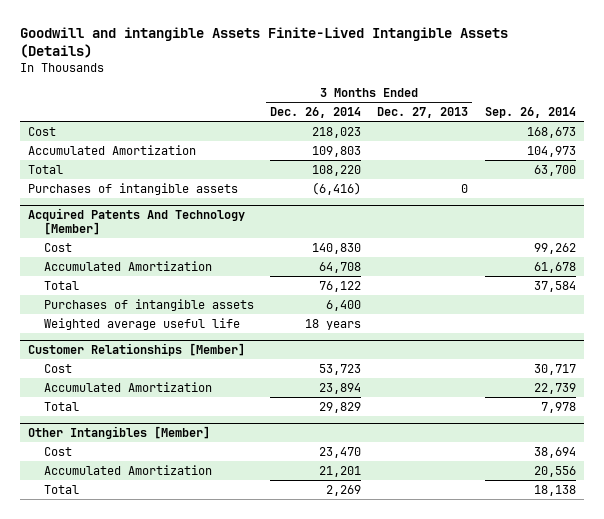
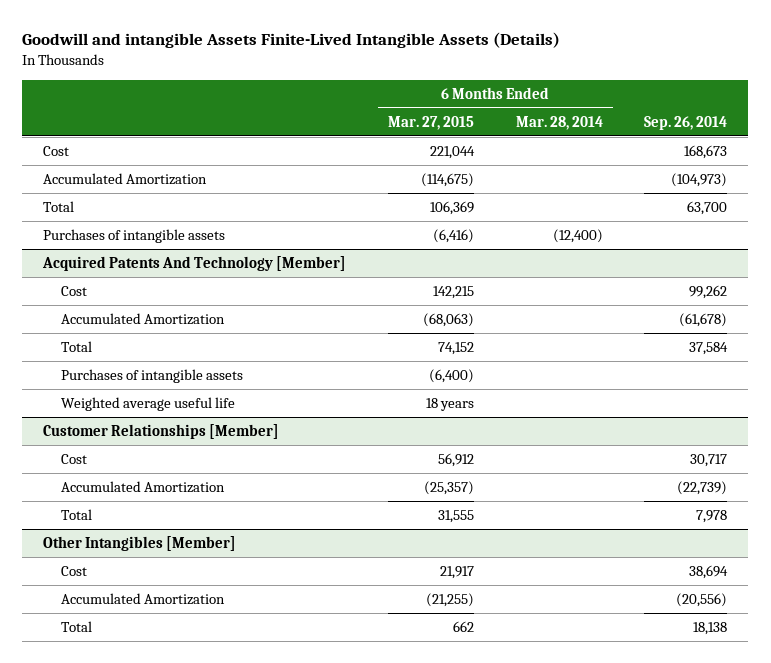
- | 3 Months Ended Dec. 26, 2014 | 3 Months Ended Dec. 27, 2013 | Sep. 26, 2014
+ | 6 Months Ended Mar. 27, 2015 | 6 Months Ended Mar. 28, 2014 | Sep. 26, 2014
- Accumulated Amortization | 109,803 | | 104,973
+ Accumulated Amortization | (114,675) | | (104,973)
@ Acquired Patents And Technology [Member]
- Accumulated Amortization | 64,708 | | 61,678
+ Accumulated Amortization | (68,063) | | (61,678)
@ Customer Relationships [Member]
- Accumulated Amortization | 23,894 | | 22,739
+ Accumulated Amortization | (25,357) | | (22,739)
@ Other Intangibles [Member]
- Accumulated Amortization | 21,201 | | 20,556
+ Accumulated Amortization | (21,255) | | (20,556)

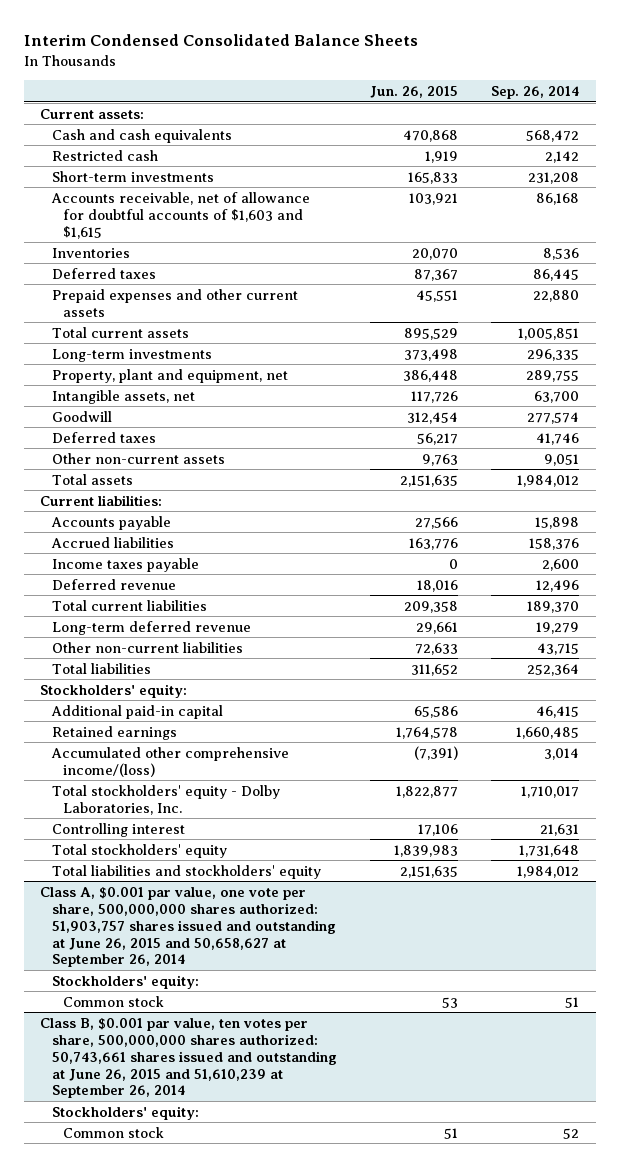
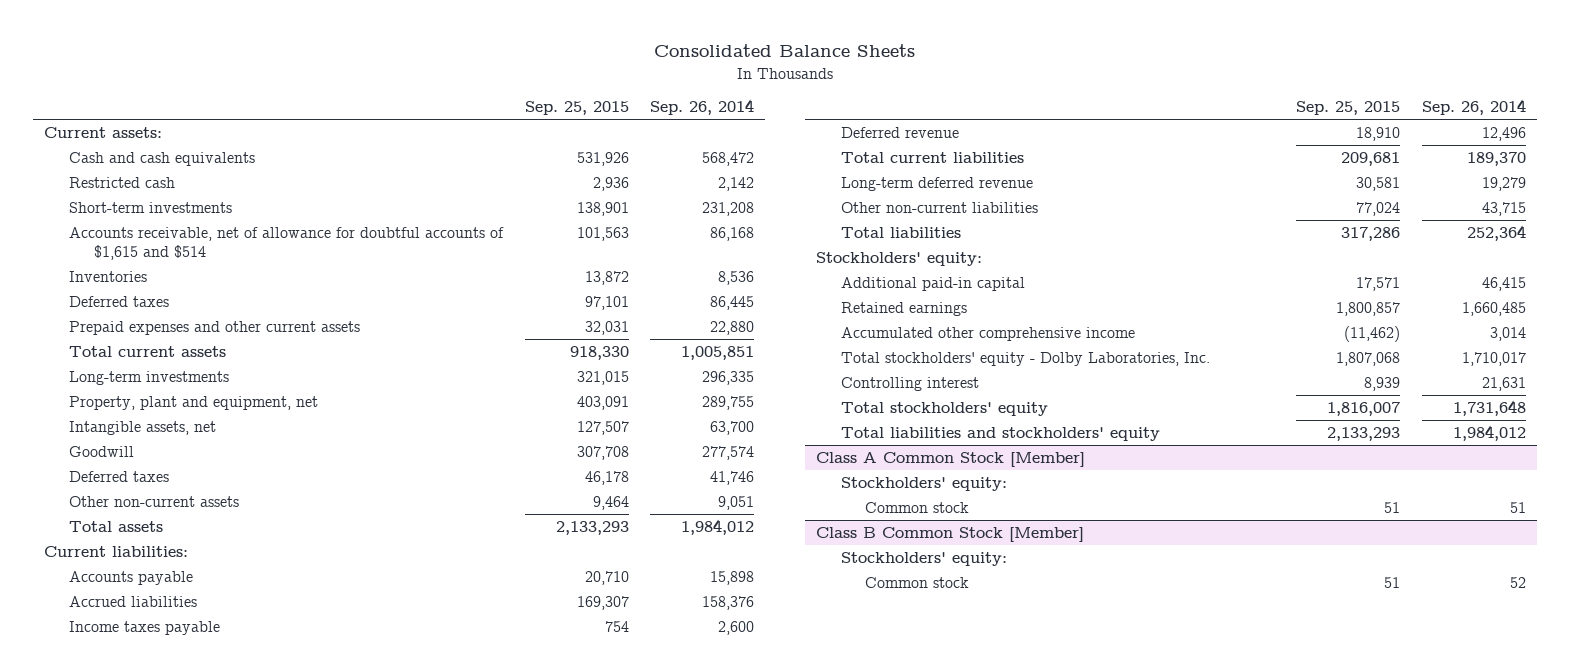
- Interim Condensed Consolidated Balance Sheets
+ Consolidated Balance Sheets
- | Jun. 26, 2015 | Sep. 26, 2014
+ | Sep. 25, 2015 | Sep. 26, 2014
- Accounts receivable, net of allowance for doubtful accounts of $1,603 and $1,615 | 103,921 | 86,168
+ Accounts receivable, net of allowance for doubtful accounts of $1,615 and $514 | 101,563 | 86,168
- Accumulated other comprehensive income/(loss) | (7,391) | 3,014
+ Accumulated other comprehensive income | (11,462) | 3,014
- Class A, $0.001 par value, one vote per share, 500,000,000 shares authorized: 51,903,757 shares issued and outstanding at June 26, 2015 and 50,658,627 at September 26, 2014
+ Class A Common Stock [Member]
- Class B, $0.001 par value, ten votes per share, 500,000,000 shares authorized: 50,743,661 shares issued and outstanding at June 26, 2015 and 51,610,239 at September 26, 2014
+ Class B Common Stock [Member]

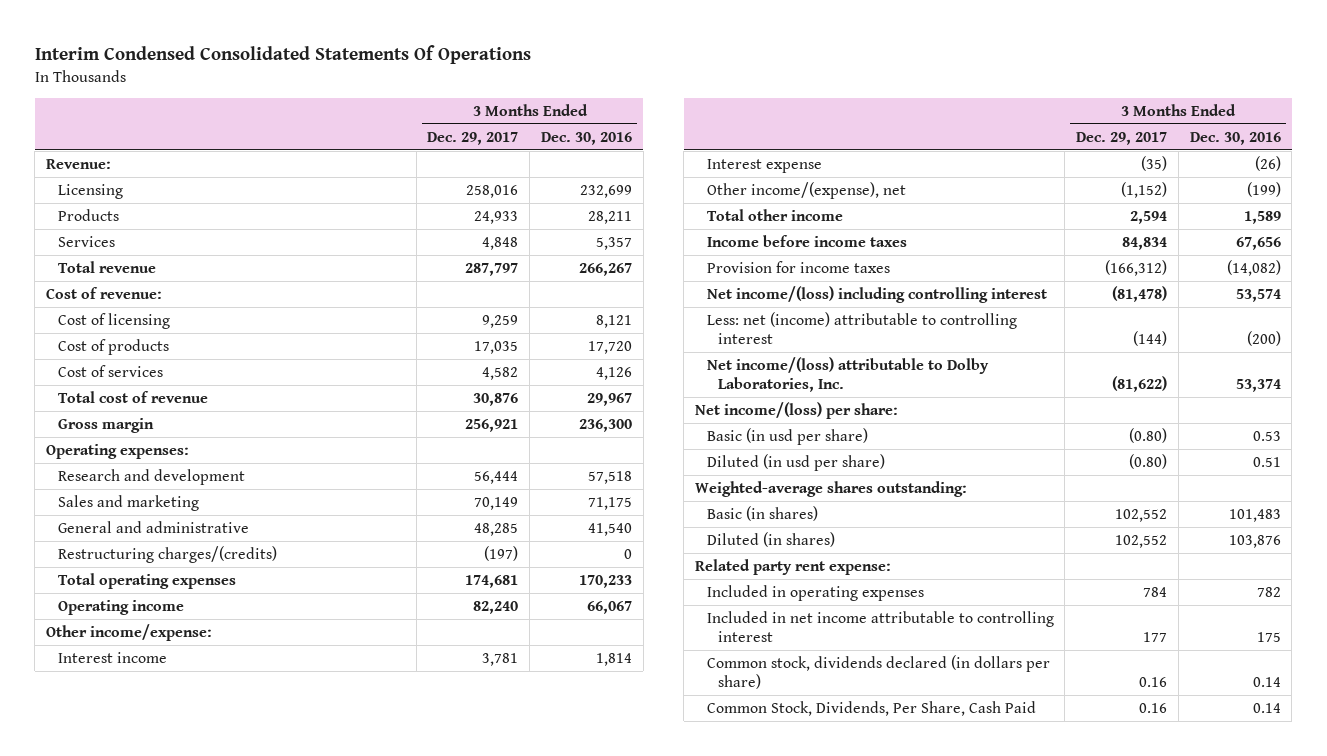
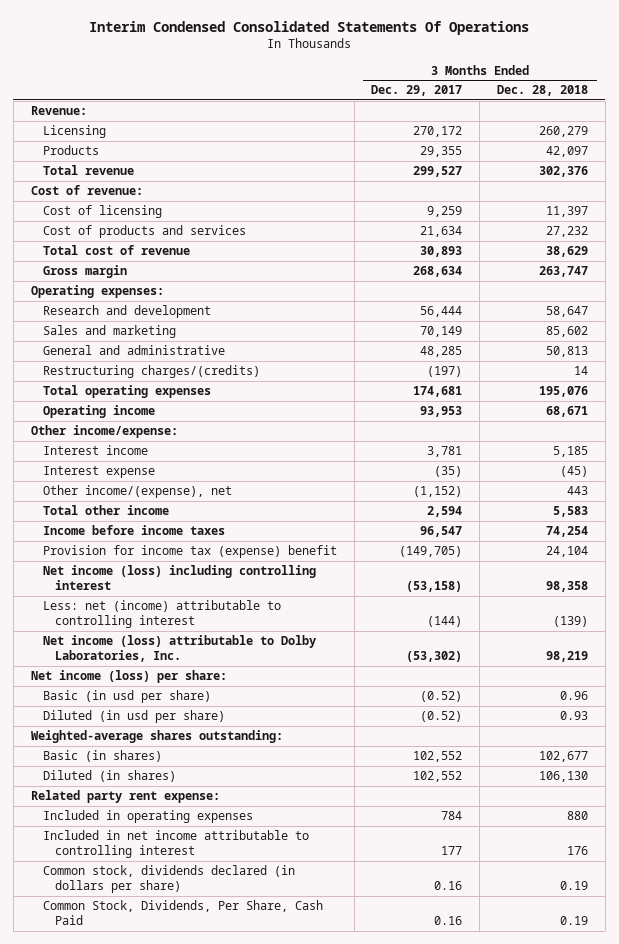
- | 3 Months Ended Dec. 29, 2017 | 3 Months Ended Dec. 30, 2016
+ | 3 Months Ended Dec. 29, 2017 | 3 Months Ended Dec. 28, 2018
- Licensing | 258,016 | 232,699
- Products | 24,933 | 28,211
- Services | 4,848 | 5,357
- Total revenue | 287,797 | 266,267
+ Licensing | 270,172 | 260,279
+ Products | 29,355 | 42,097
+ Total revenue | 299,527 | 302,376
- Cost of products | 17,035 | 17,720
- Cost of services | 4,582 | 4,126
- Total cost of revenue | 30,876 | 29,967
- Gross margin | 256,921 | 236,300
+ Cost of products and services | 21,634 | 27,232
+ Total cost of revenue | 30,893 | 38,629
+ Gross margin | 268,634 | 263,747
- Operating income | 82,240 | 66,067
+ Operating income | 93,953 | 68,671
- Income before income taxes | 84,834 | 67,656
- Provision for income taxes | (166,312) | (14,082)
- Net income/(loss) including controlling interest | (81,478) | 53,574
+ Income before income taxes | 96,547 | 74,254
+ Provision for income tax (expense) benefit | (149,705) | 24,104
+ Net income (loss) including controlling interest | (53,158) | 98,358
- Net income/(loss) attributable to Dolby Laboratories, Inc. | (81,622) | 53,374
- Net income/(loss) per share:
- Basic (in usd per share) | (0.80) | 0.53
- Diluted (in usd per share) | (0.80) | 0.51
+ Net income (loss) attributable to Dolby Laboratories, Inc. | (53,302) | 98,219
+ Net income (loss) per share:
+ Basic (in usd per share) | (0.52) | 0.96
+ Diluted (in usd per share) | (0.52) | 0.93

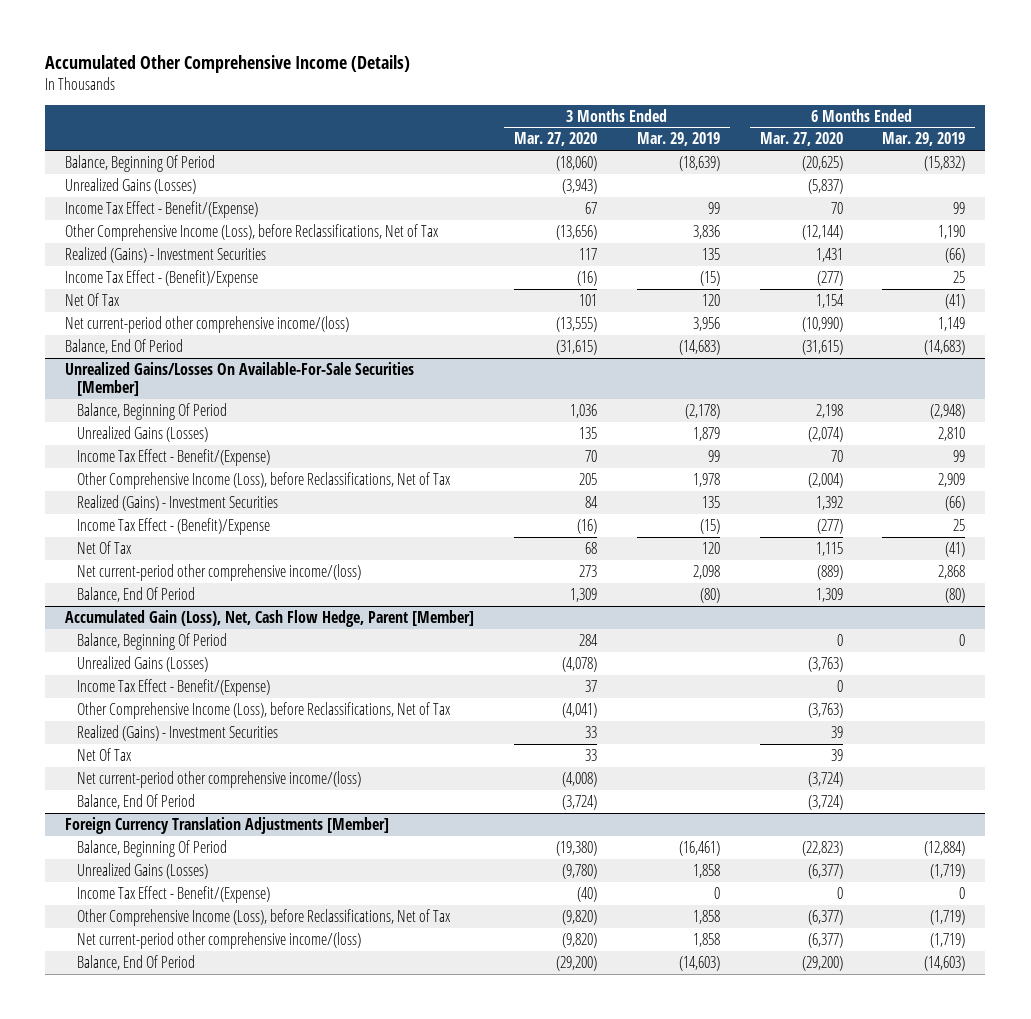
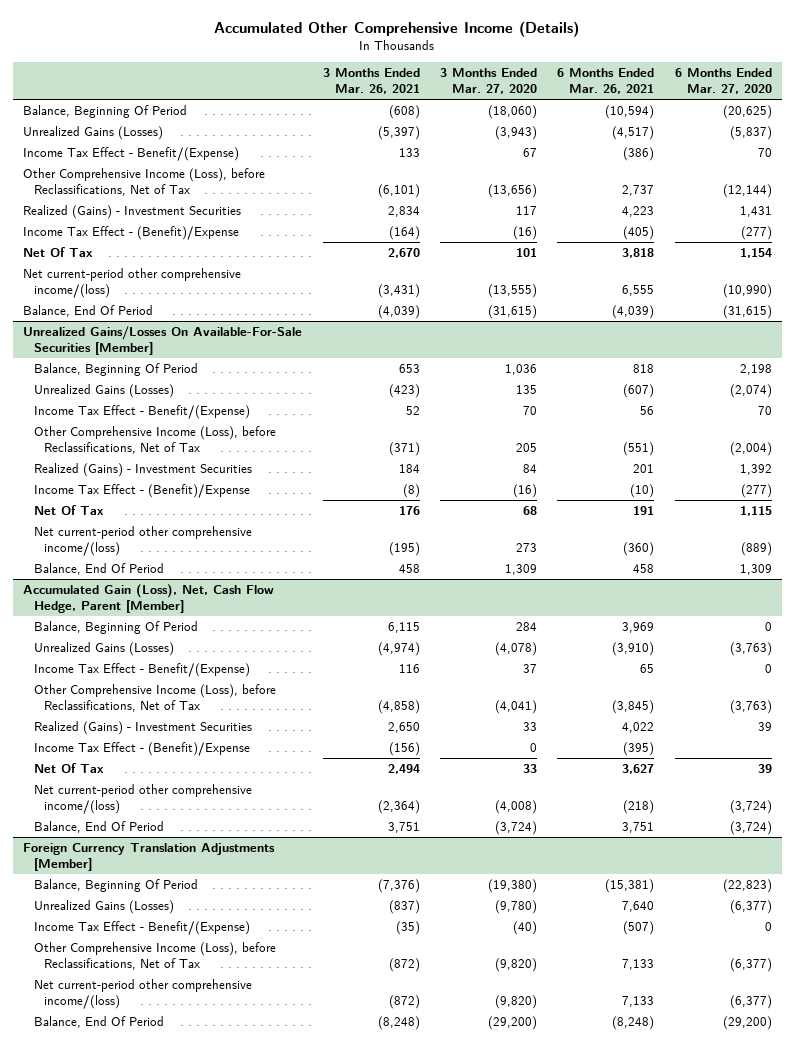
- | 3 Months Ended Mar. 27, 2020 | 3 Months Ended Mar. 29, 2019 | 6 Months Ended Mar. 27, 2020 | 6 Months Ended Mar. 29, 2019
+ | 3 Months Ended Mar. 26, 2021 | 3 Months Ended Mar. 27, 2020 | 6 Months Ended Mar. 26, 2021 | 6 Months Ended Mar. 27, 2020
@ Accumulated Gain (Loss), Net, Cash Flow Hedge, Parent [Member]
+ Income Tax Effect - (Benefit)/Expense | (156) | 0 | (395) |

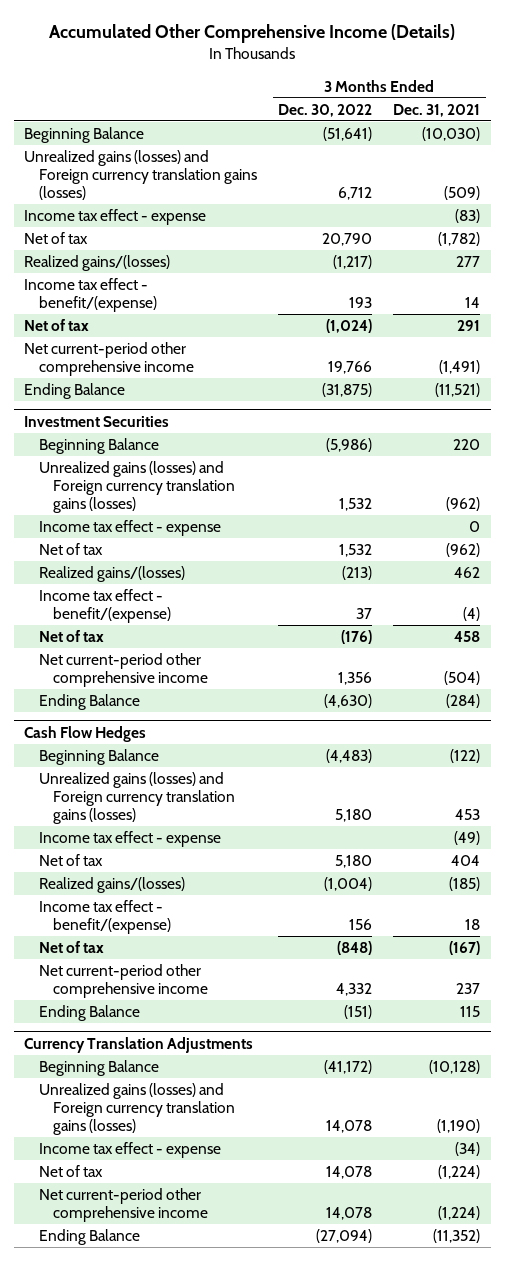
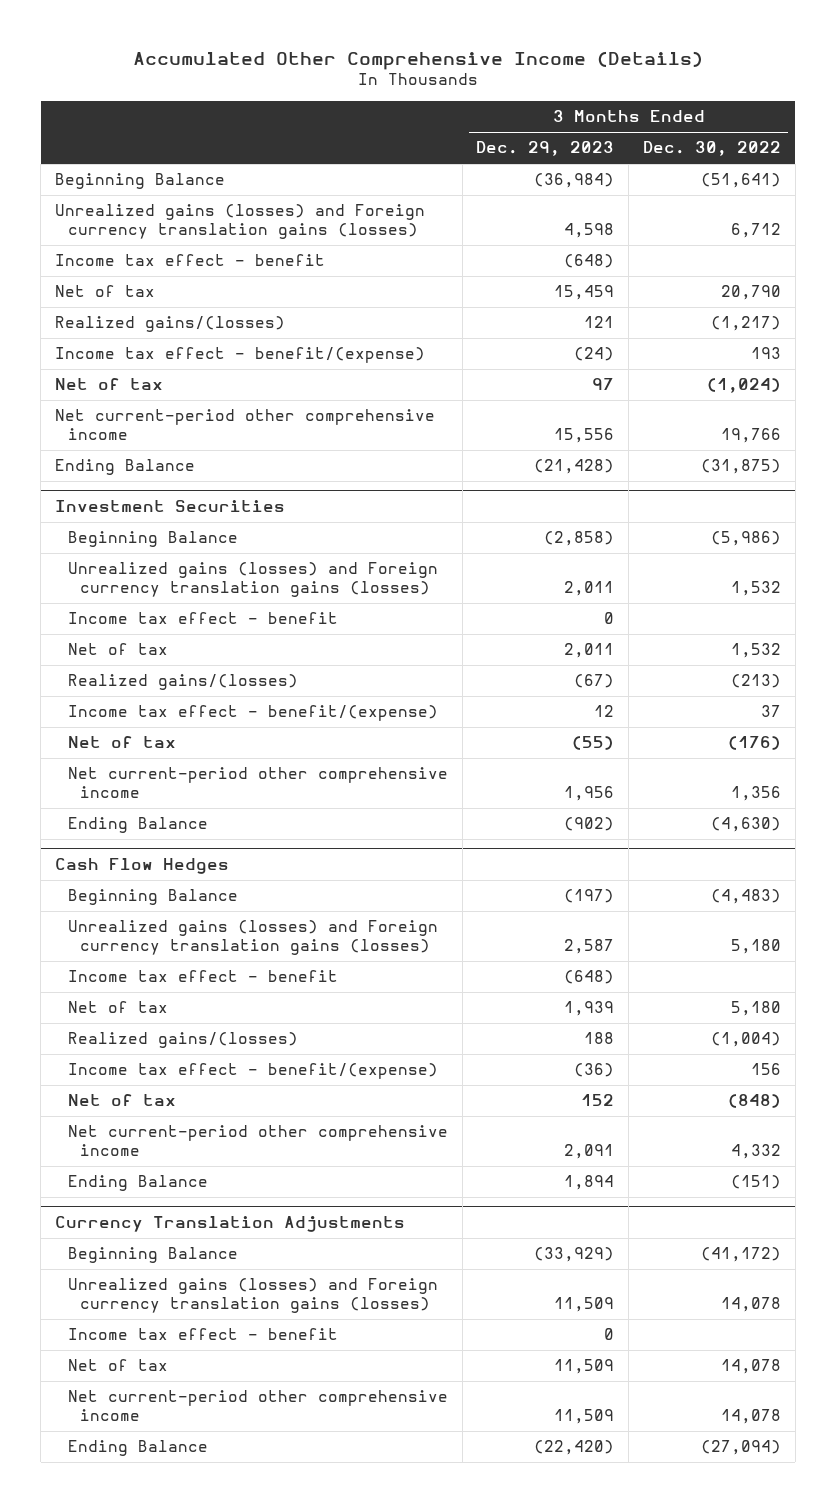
- | 3 Months Ended Dec. 30, 2022 | 3 Months Ended Dec. 31, 2021
+ | 3 Months Ended Dec. 29, 2023 | 3 Months Ended Dec. 30, 2022
- Income tax effect - expense | | (83)
+ Income tax effect - benefit | (648) |
@ Investment Securities
- Income tax effect - expense | | 0
+ Income tax effect - benefit | 0 |
@ Cash Flow Hedges
- Income tax effect - expense | | (49)
+ Income tax effect - benefit | (648) |
@ Currency Translation Adjustments
- Income tax effect - expense | | (34)
+ Income tax effect - benefit | 0 |

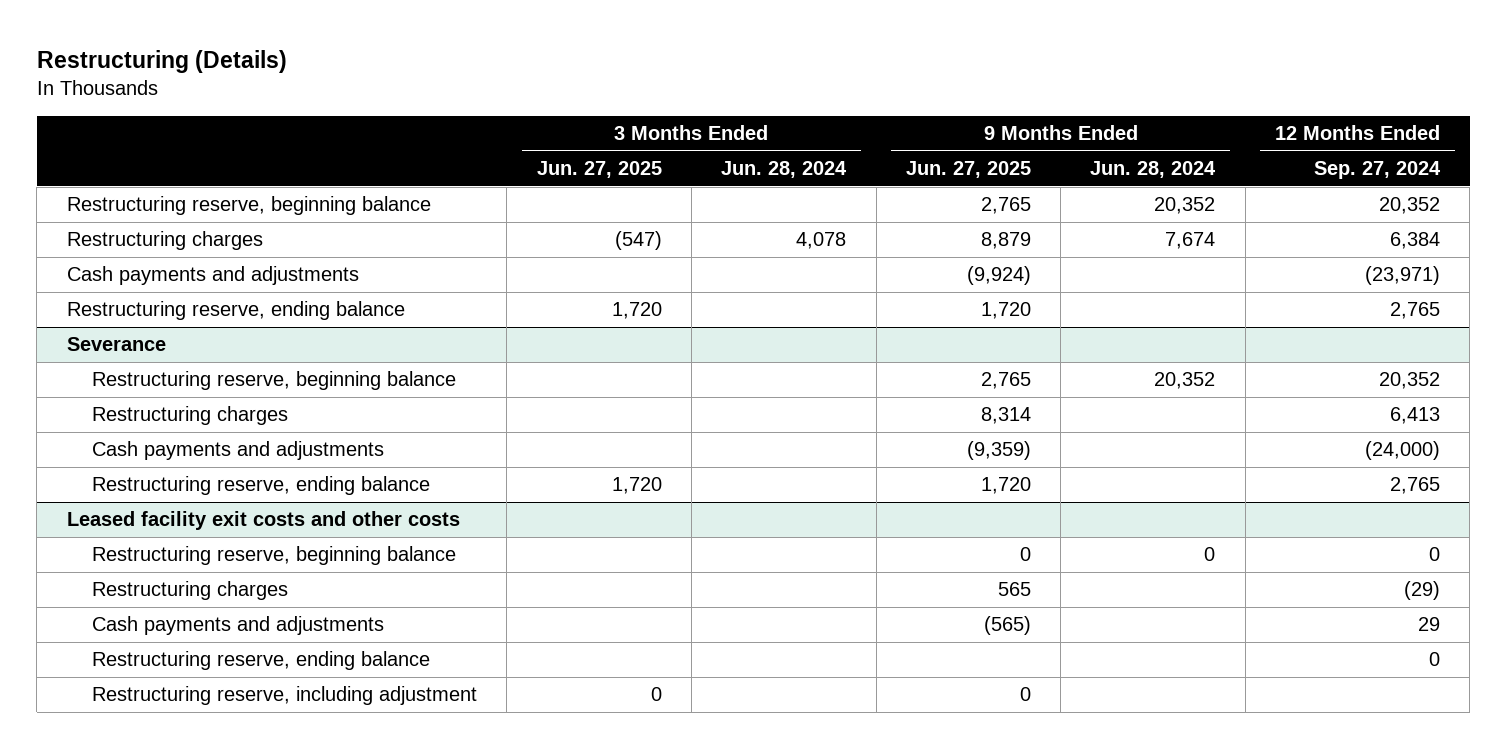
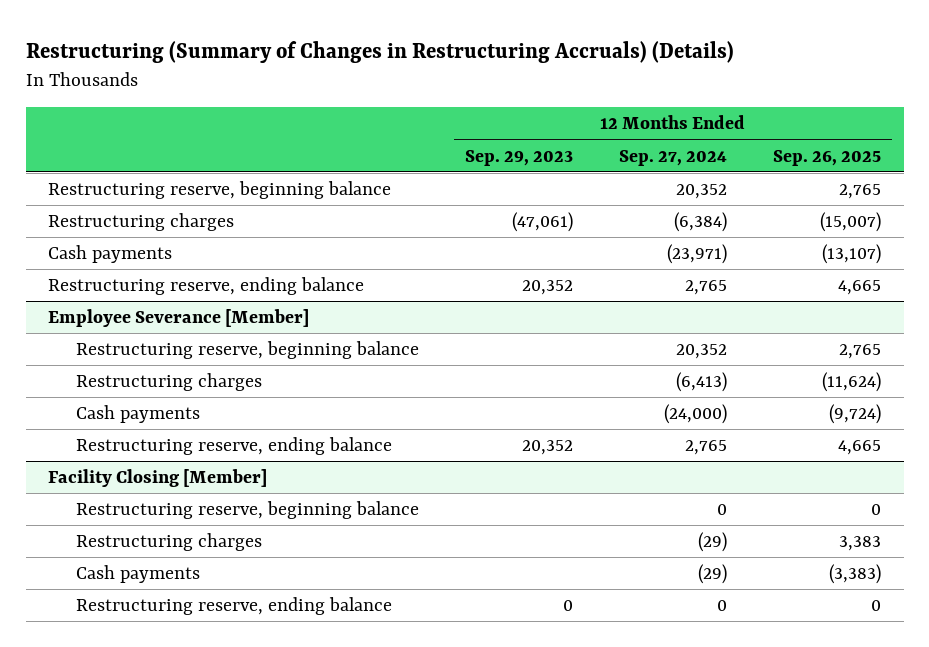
- Restructuring (Details)
+ Restructuring (Summary of Changes in Restructuring Accruals) (Details)
- | 3 Months Ended Jun. 27, 2025 | 3 Months Ended Jun. 28, 2024 | 9 Months Ended Jun. 27, 2025 | 9 Months Ended Jun. 28, 2024 | 12 Months Ended Sep. 27, 2024
+ | 12 Months Ended Sep. 29, 2023 | 12 Months Ended Sep. 27, 2024 | 12 Months Ended Sep. 26, 2025
- Restructuring charges | (547) | 4,078 | 8,879 | 7,674 | 6,384
- Cash payments and adjustments | | | (9,924) | | (23,971)
+ Restructuring charges | (47,061) | (6,384) | (15,007)
+ Cash payments | | (23,971) | (13,107)
- Severance
+ Employee Severance [Member]
- Restructuring charges | | | 8,314 | | 6,413
- Cash payments and adjustments | | | (9,359) | | (24,000)
+ Restructuring charges | | (6,413) | (11,624)
+ Cash payments | | (24,000) | (9,724)
- Leased facility exit costs and other costs
+ Facility Closing [Member]
- Cash payments and adjustments | | | (565) | | 29
+ Cash payments | | (29) | (3,383)
- Restructuring reserve, including adjustment | 0 | | 0 | |

